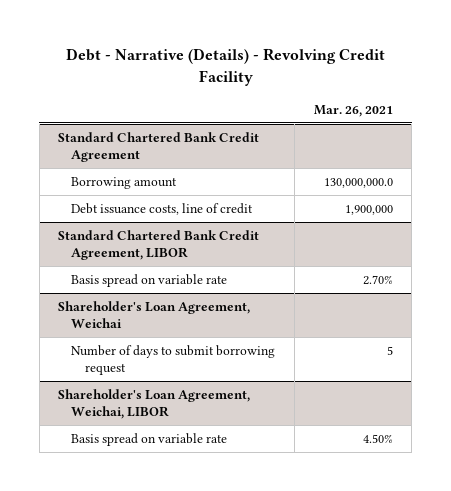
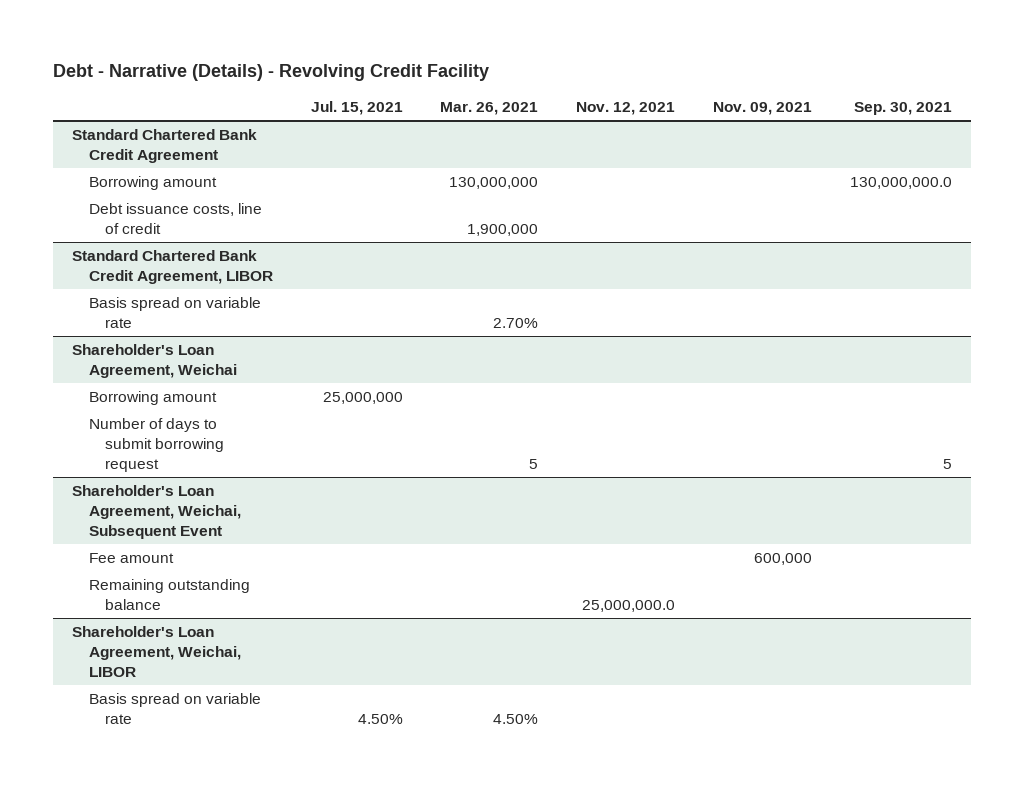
- | Mar. 26, 2021
+ | Jul. 15, 2021 | Mar. 26, 2021 | Nov. 12, 2021 | Nov. 09, 2021 | Sep. 30, 2021
@ Standard Chartered Bank Credit Agreement
- Borrowing amount | 130,000,000.0
+ Borrowing amount | | 130,000,000 | | | 130,000,000.0
@ Shareholder's Loan Agreement, Weichai
+ Borrowing amount | 25,000,000 | | | |
+ Shareholder's Loan Agreement, Weichai, Subsequent Event
+ Fee amount | | | | 600,000 |
+ Remaining outstanding balance | | | 25,000,000.0 | |

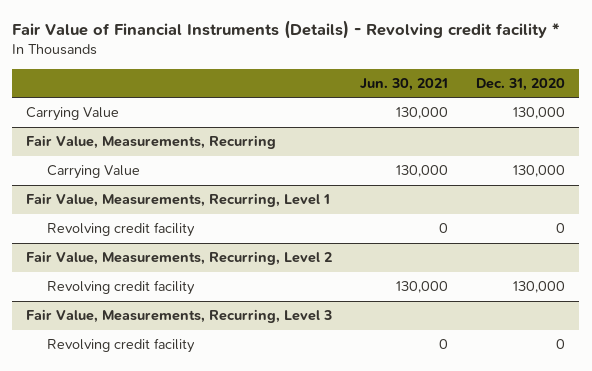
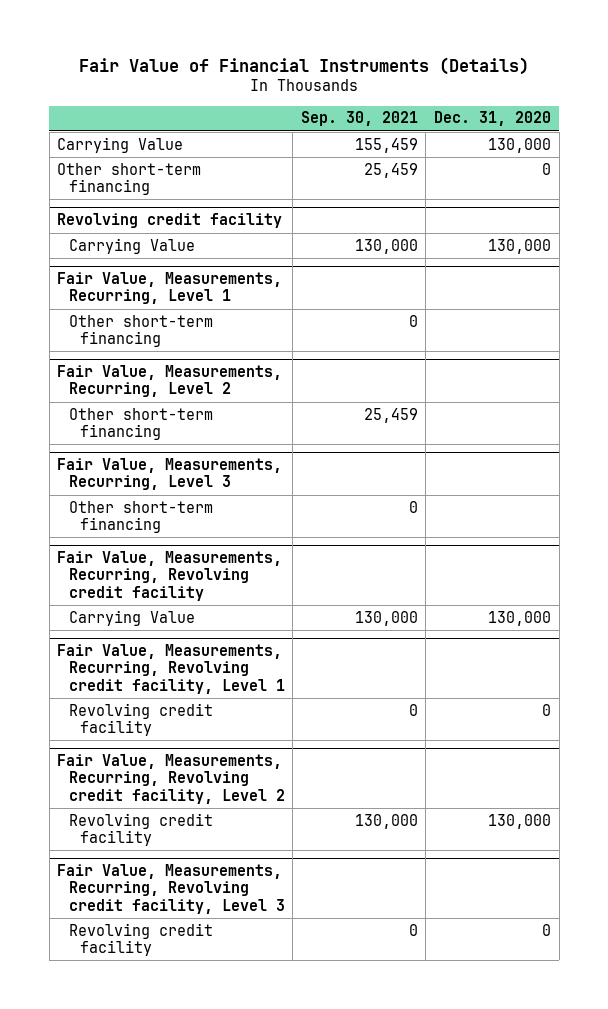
- Fair Value of Financial Instruments (Details) - Revolving credit facility *
+ Fair Value of Financial Instruments (Details)
- | Jun. 30, 2021 | Dec. 31, 2020
+ | Sep. 30, 2021 | Dec. 31, 2020
- Fair Value, Measurements, Recurring
+ Other short-term financing | 25,459 | 0
+ Revolving credit facility
@ Fair Value, Measurements, Recurring, Level 1
- Revolving credit facility | 0 | 0
+ Other short-term financing | 0 |
@ Fair Value, Measurements, Recurring, Level 2
- Revolving credit facility | 130,000 | 130,000
+ Other short-term financing | 25,459 |
@ Fair Value, Measurements, Recurring, Level 3
+ Other short-term financing | 0 |
+ Fair Value, Measurements, Recurring, Revolving credit facility
+ Carrying Value | 130,000 | 130,000
+ Fair Value, Measurements, Recurring, Revolving credit facility, Level 1
+ Fair Value, Measurements, Recurring, Revolving credit facility, Level 2
+ Revolving credit facility | 130,000 | 130,000
+ Fair Value, Measurements, Recurring, Revolving credit facility, Level 3
+ Revolving credit facility | 0 | 0

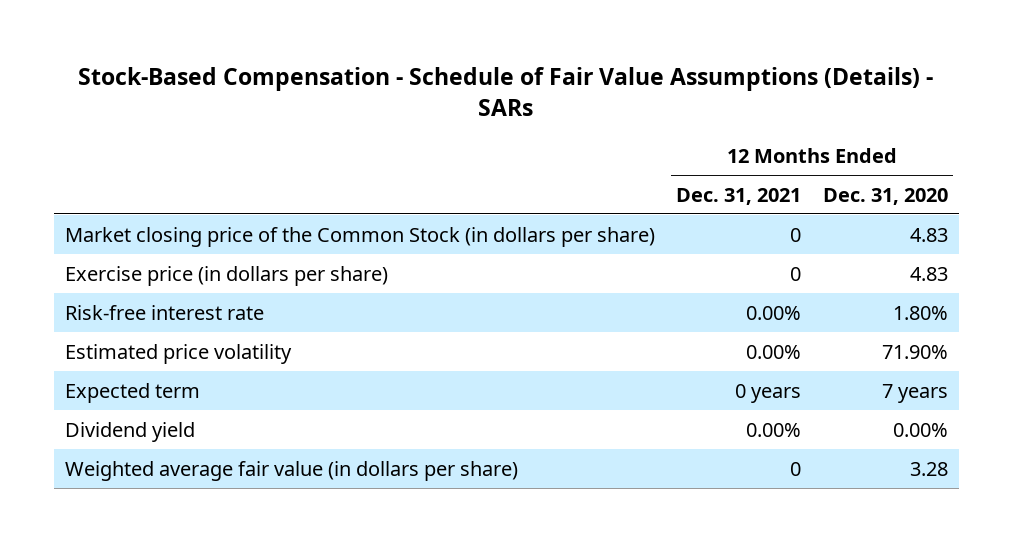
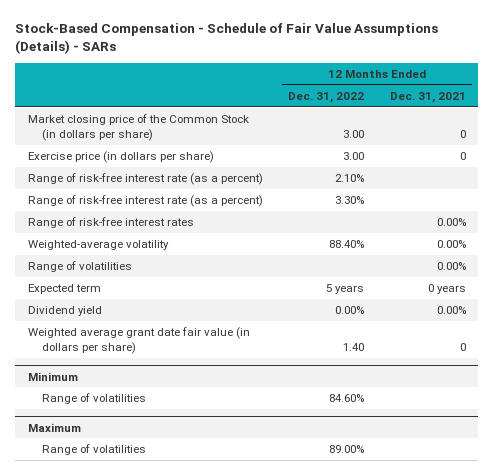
- | 12 Months Ended Dec. 31, 2021 | 12 Months Ended Dec. 31, 2020
+ | 12 Months Ended Dec. 31, 2022 | 12 Months Ended Dec. 31, 2021
- Risk-free interest rate | 0.00% | 1.80%
- Estimated price volatility | 0.00% | 71.90%
+ Range of risk-free interest rate (as a percent) | 2.10% |
+ Range of risk-free interest rate (as a percent) | 3.30% |
+ Range of risk-free interest rates | | 0.00%
+ Weighted-average volatility | 88.40% | 0.00%
+ Range of volatilities | | 0.00%
- Weighted average fair value (in dollars per share) | 0 | 3.28
+ Weighted average grant date fair value (in dollars per share) | 1.40 | 0
+ Minimum
+ Range of volatilities | 84.60% |
+ Maximum
+ Range of volatilities | 89.00% |

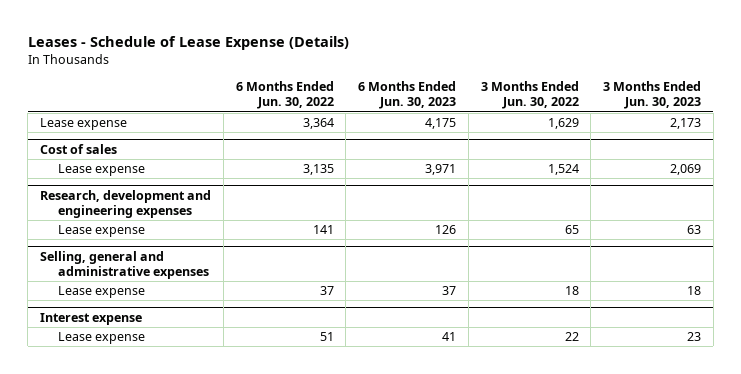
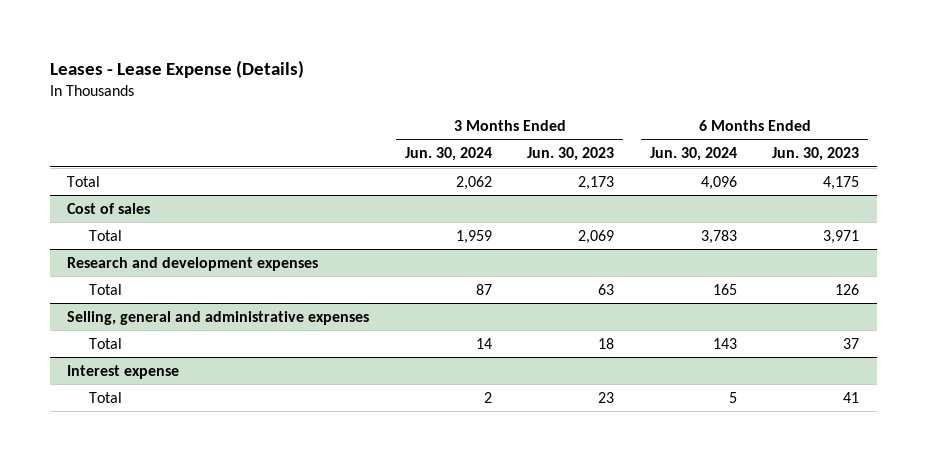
- Leases - Schedule of Lease Expense (Details)
+ Leases - Lease Expense (Details)
- | 6 Months Ended Jun. 30, 2022 | 6 Months Ended Jun. 30, 2023 | 3 Months Ended Jun. 30, 2022 | 3 Months Ended Jun. 30, 2023
+ | 3 Months Ended Jun. 30, 2024 | 3 Months Ended Jun. 30, 2023 | 6 Months Ended Jun. 30, 2024 | 6 Months Ended Jun. 30, 2023
- Lease expense | 3,364 | 4,175 | 1,629 | 2,173
+ Total | 2,062 | 2,173 | 4,096 | 4,175
@ Cost of sales
- Lease expense | 3,135 | 3,971 | 1,524 | 2,069
- Research, development and engineering expenses
- Lease expense | 141 | 126 | 65 | 63
@ Cost of sales
+ Total | 1,959 | 2,069 | 3,783 | 3,971
+ Research and development expenses
+ Total | 87 | 63 | 165 | 126
@ Selling, general and administrative expenses
- Lease expense | 37 | 37 | 18 | 18
+ Total | 14 | 18 | 143 | 37
@ Interest expense
- Lease expense | 51 | 41 | 22 | 23
+ Total | 2 | 23 | 5 | 41

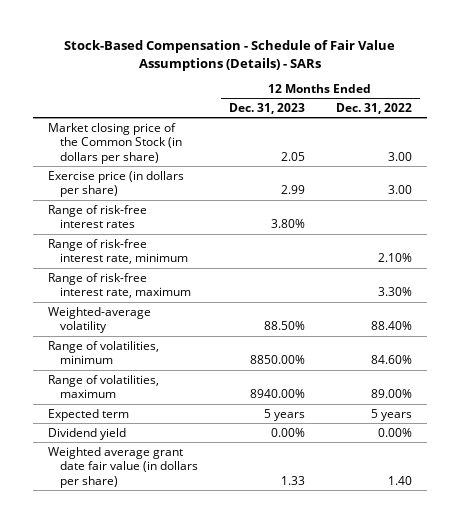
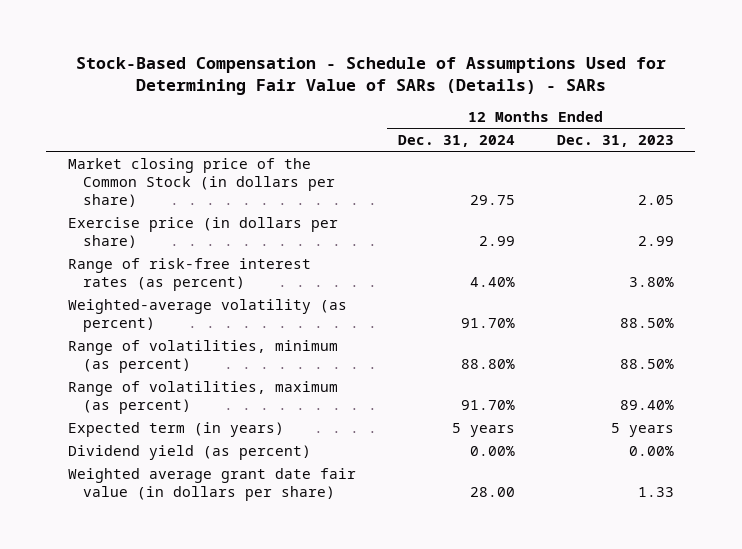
- Stock-Based Compensation - Schedule of Fair Value Assumptions (Details) - SARs
+ Stock-Based Compensation - Schedule of Assumptions Used for Determining Fair Value of SARs (Details) - SARs
- | 12 Months Ended Dec. 31, 2023 | 12 Months Ended Dec. 31, 2022
+ | 12 Months Ended Dec. 31, 2024 | 12 Months Ended Dec. 31, 2023
- Range of risk-free interest rates | 3.80% |
- Range of risk-free interest rate, minimum | | 2.10%
- Range of risk-free interest rate, maximum | | 3.30%
- Weighted-average volatility | 88.50% | 88.40%
- Range of volatilities, minimum | 8850.00% | 84.60%
- Range of volatilities, maximum | 8940.00% | 89.00%
- Expected term | 5 years | 5 years
- Dividend yield | 0.00% | 0.00%
+ Range of risk-free interest rates (as percent) | 4.40% | 3.80%
+ Weighted-average volatility (as percent) | 91.70% | 88.50%
+ Range of volatilities, minimum (as percent) | 88.80% | 88.50%
+ Range of volatilities, maximum (as percent) | 91.70% | 89.40%
+ Expected term (in years) | 5 years | 5 years
+ Dividend yield (as percent) | 0.00% | 0.00%

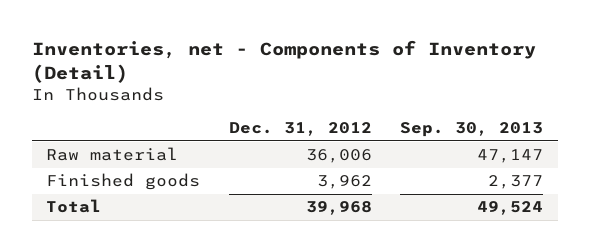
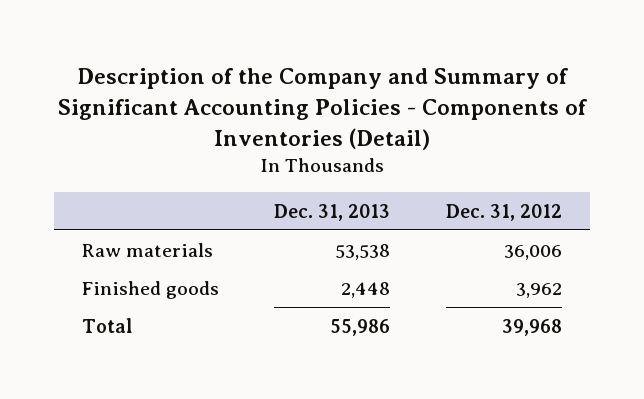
- Inventories, net - Components of Inventory (Detail)
+ Description of the Company and Summary of Significant Accounting Policies - Components of Inventories (Detail)
- | Dec. 31, 2012 | Sep. 30, 2013
+ | Dec. 31, 2013 | Dec. 31, 2012
- Raw material | 36,006 | 47,147
+ Raw materials | 53,538 | 36,006

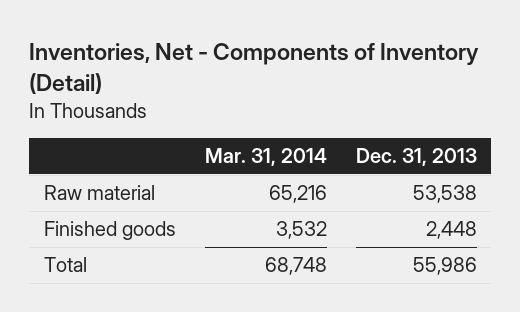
- Description of the Company and Summary of Significant Accounting Policies - Components of Inventories (Detail)
+ Inventories, Net - Components of Inventory (Detail)
- | Dec. 31, 2013 | Dec. 31, 2012
+ | Mar. 31, 2014 | Dec. 31, 2013
- Raw materials | 53,538 | 36,006
+ Raw material | 65,216 | 53,538

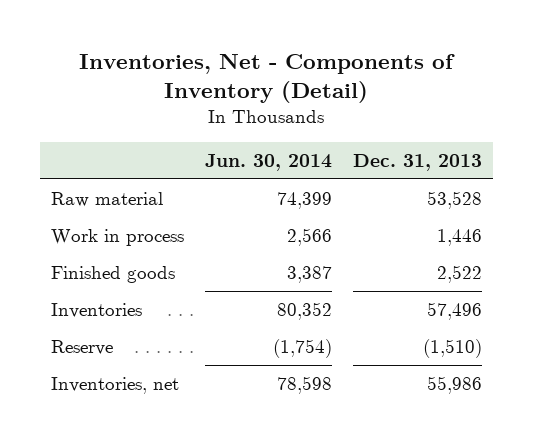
- | Mar. 31, 2014 | Dec. 31, 2013
+ | Jun. 30, 2014 | Dec. 31, 2013
- Raw material | 65,216 | 53,538
- Finished goods | 3,532 | 2,448
- Total | 68,748 | 55,986
+ Raw material | 74,399 | 53,528
+ Work in process | 2,566 | 1,446
+ Finished goods | 3,387 | 2,522
+ Inventories | 80,352 | 57,496
+ Reserve | (1,754) | (1,510)
+ Inventories, net | 78,598 | 55,986

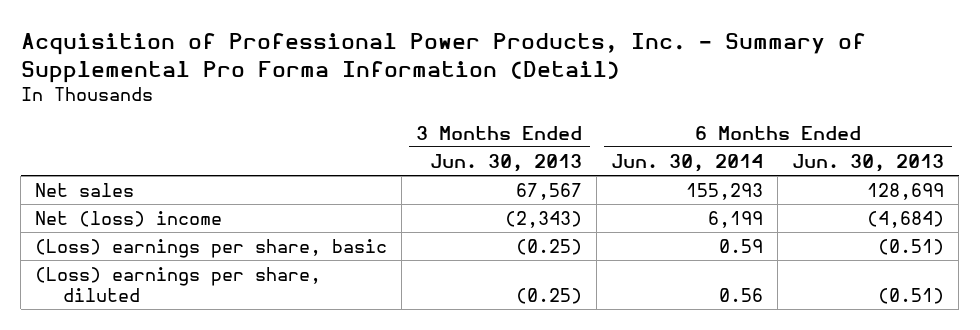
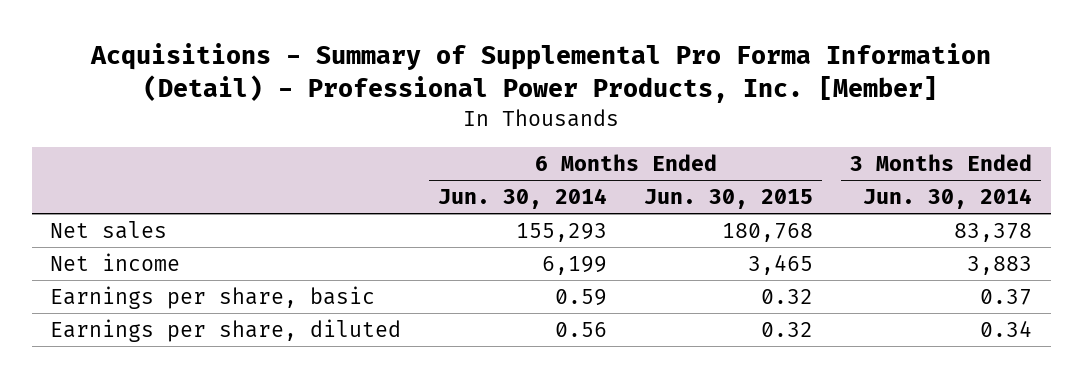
- Acquisition of Professional Power Products, Inc. - Summary of Supplemental Pro Forma Information (Detail)
+ Acquisitions - Summary of Supplemental Pro Forma Information (Detail) - Professional Power Products, Inc. [Member]
- | 3 Months Ended Jun. 30, 2013 | 6 Months Ended Jun. 30, 2014 | 6 Months Ended Jun. 30, 2013
+ | 6 Months Ended Jun. 30, 2014 | 6 Months Ended Jun. 30, 2015 | 3 Months Ended Jun. 30, 2014
- Net (loss) income | (2,343) | 6,199 | (4,684)
- (Loss) earnings per share, basic | (0.25) | 0.59 | (0.51)
- (Loss) earnings per share, diluted | (0.25) | 0.56 | (0.51)
+ Net income | 6,199 | 3,465 | 3,883
+ Earnings per share, basic | 0.59 | 0.32 | 0.37
+ Earnings per share, diluted | 0.56 | 0.32 | 0.34

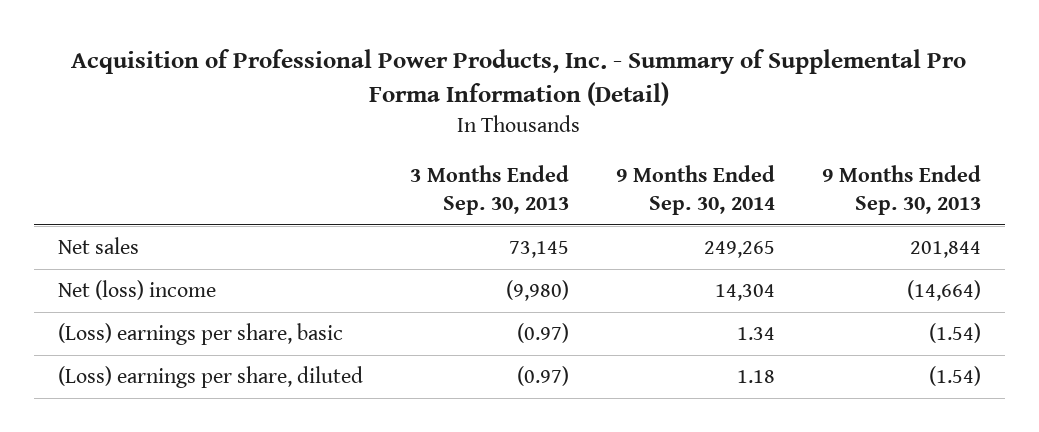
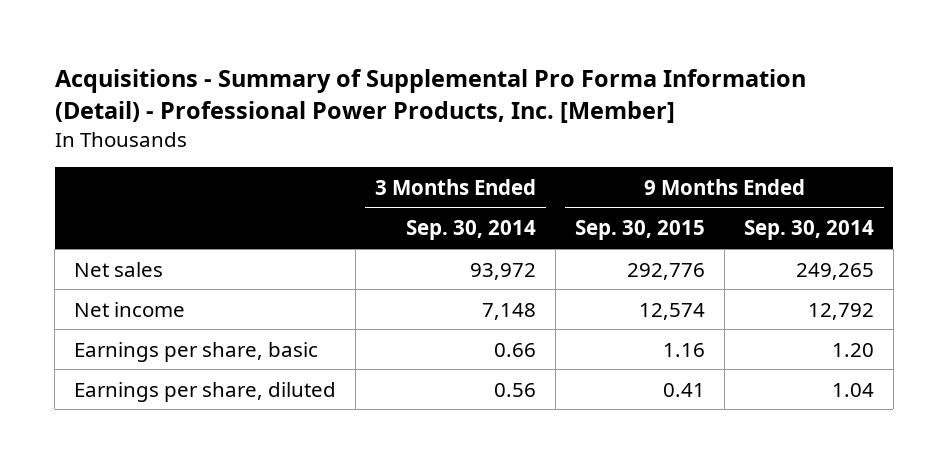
- Acquisition of Professional Power Products, Inc. - Summary of Supplemental Pro Forma Information (Detail)
+ Acquisitions - Summary of Supplemental Pro Forma Information (Detail) - Professional Power Products, Inc. [Member]
- | 3 Months Ended Sep. 30, 2013 | 9 Months Ended Sep. 30, 2014 | 9 Months Ended Sep. 30, 2013
+ | 3 Months Ended Sep. 30, 2014 | 9 Months Ended Sep. 30, 2015 | 9 Months Ended Sep. 30, 2014
- Net (loss) income | (9,980) | 14,304 | (14,664)
- (Loss) earnings per share, basic | (0.97) | 1.34 | (1.54)
- (Loss) earnings per share, diluted | (0.97) | 1.18 | (1.54)
+ Net income | 7,148 | 12,574 | 12,792
+ Earnings per share, basic | 0.66 | 1.16 | 1.20
+ Earnings per share, diluted | 0.56 | 0.41 | 1.04

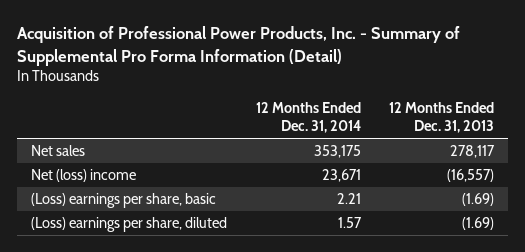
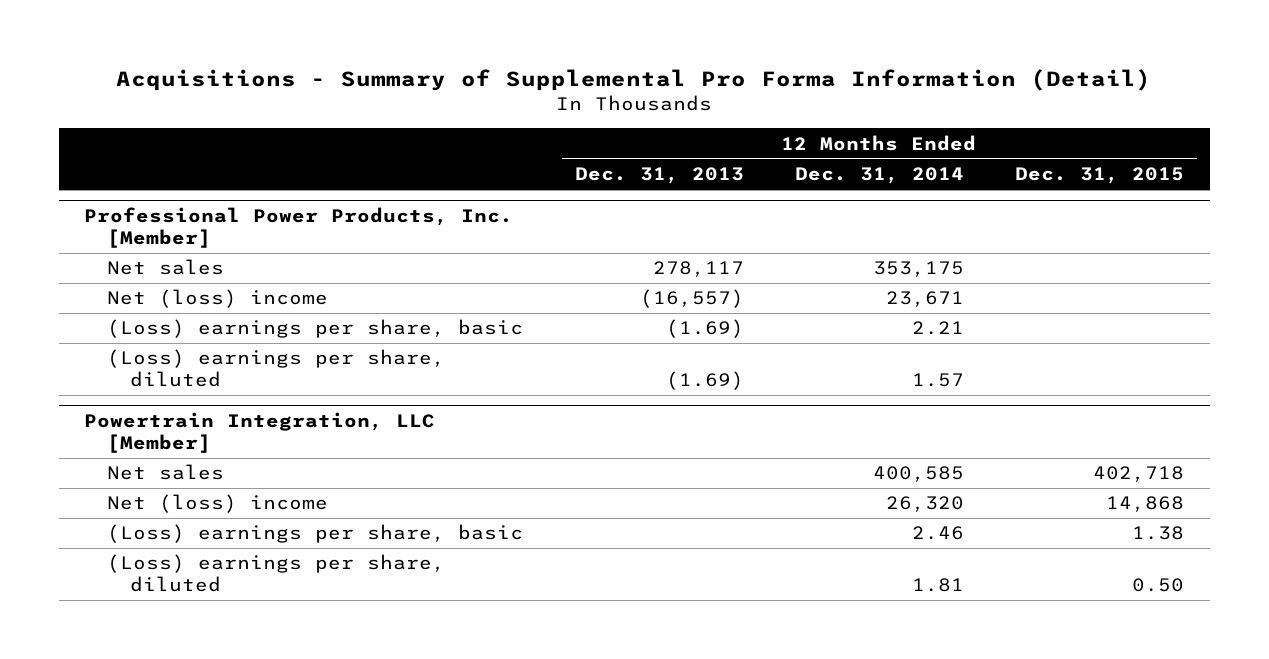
- Acquisition of Professional Power Products, Inc. - Summary of Supplemental Pro Forma Information (Detail)
+ Acquisitions - Summary of Supplemental Pro Forma Information (Detail)
- | 12 Months Ended Dec. 31, 2014 | 12 Months Ended Dec. 31, 2013
+ | 12 Months Ended Dec. 31, 2013 | 12 Months Ended Dec. 31, 2014 | 12 Months Ended Dec. 31, 2015
+ Professional Power Products, Inc. [Member]
+ Powertrain Integration, LLC [Member]
+ Net sales | | 400,585 | 402,718
+ Net (loss) income | | 26,320 | 14,868
+ (Loss) earnings per share, basic | | 2.46 | 1.38
+ (Loss) earnings per share, diluted | | 1.81 | 0.50

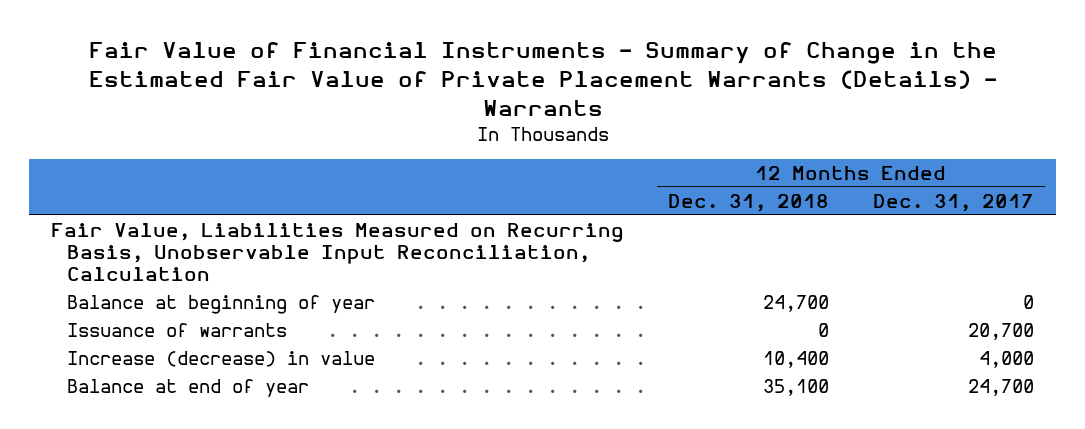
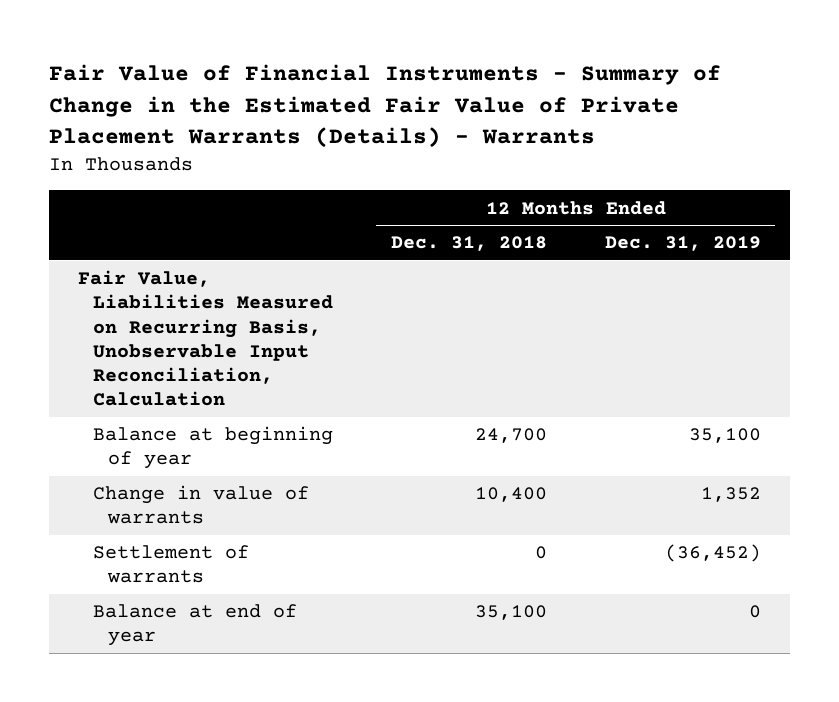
- | 12 Months Ended Dec. 31, 2018 | 12 Months Ended Dec. 31, 2017
+ | 12 Months Ended Dec. 31, 2018 | 12 Months Ended Dec. 31, 2019
- Issuance of warrants | 0 | 20,700
- Increase (decrease) in value | 10,400 | 4,000
+ Change in value of warrants | 10,400 | 1,352
+ Settlement of warrants | 0 | (36,452)

